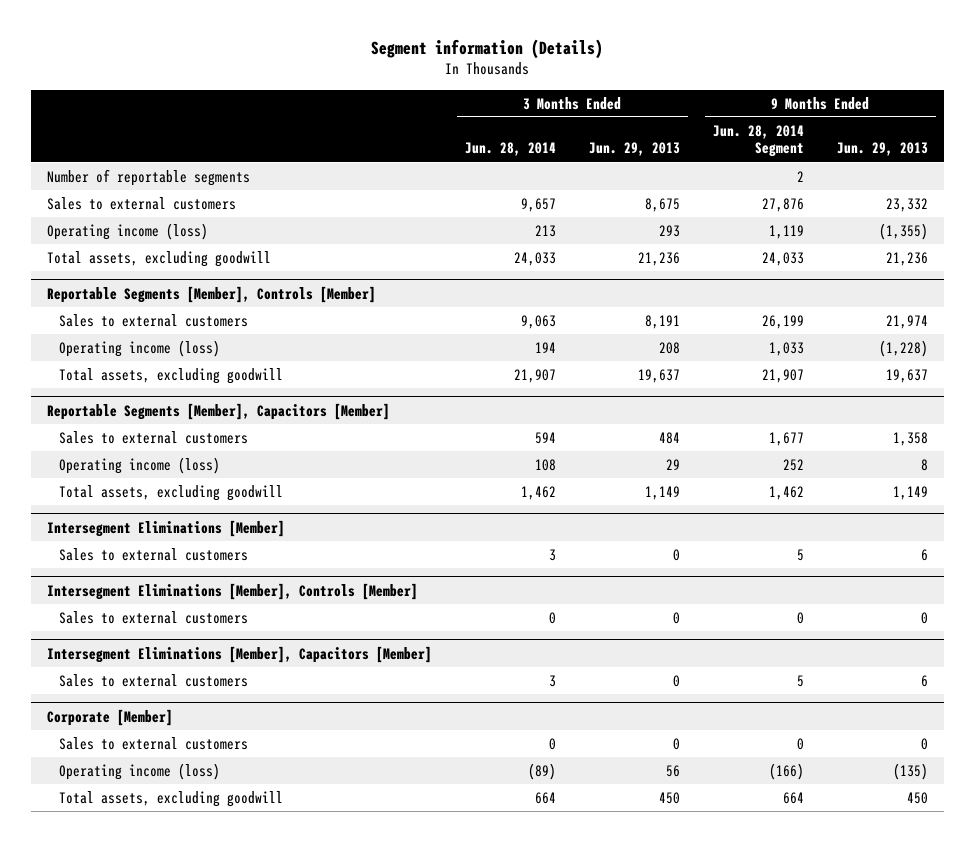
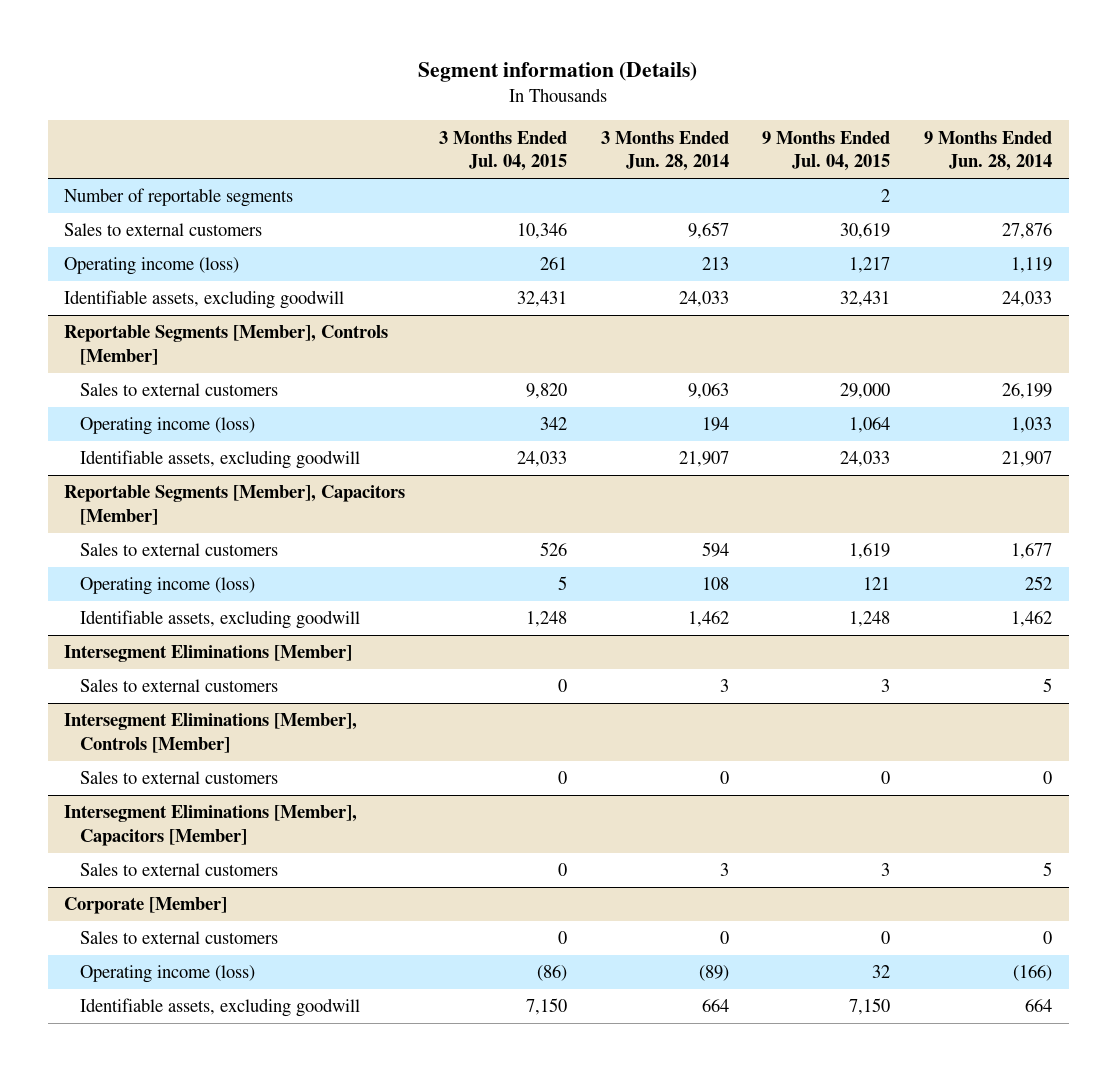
- | 3 Months Ended Jun. 28, 2014 | 3 Months Ended Jun. 29, 2013 | 9 Months Ended Jun. 28, 2014 Segment | 9 Months Ended Jun. 29, 2013
+ | 3 Months Ended Jul. 04, 2015 | 3 Months Ended Jun. 28, 2014 | 9 Months Ended Jul. 04, 2015 | 9 Months Ended Jun. 28, 2014
- Total assets, excluding goodwill | 24,033 | 21,236 | 24,033 | 21,236
+ Identifiable assets, excluding goodwill | 32,431 | 24,033 | 32,431 | 24,033
@ Reportable Segments [Member], Controls [Member]
- Total assets, excluding goodwill | 21,907 | 19,637 | 21,907 | 19,637
+ Identifiable assets, excluding goodwill | 24,033 | 21,907 | 24,033 | 21,907
@ Reportable Segments [Member], Capacitors [Member]
- Total assets, excluding goodwill | 1,462 | 1,149 | 1,462 | 1,149
+ Identifiable assets, excluding goodwill | 1,248 | 1,462 | 1,248 | 1,462
@ Corporate [Member]
- Total assets, excluding goodwill | 664 | 450 | 664 | 450
+ Identifiable assets, excluding goodwill | 7,150 | 664 | 7,150 | 664

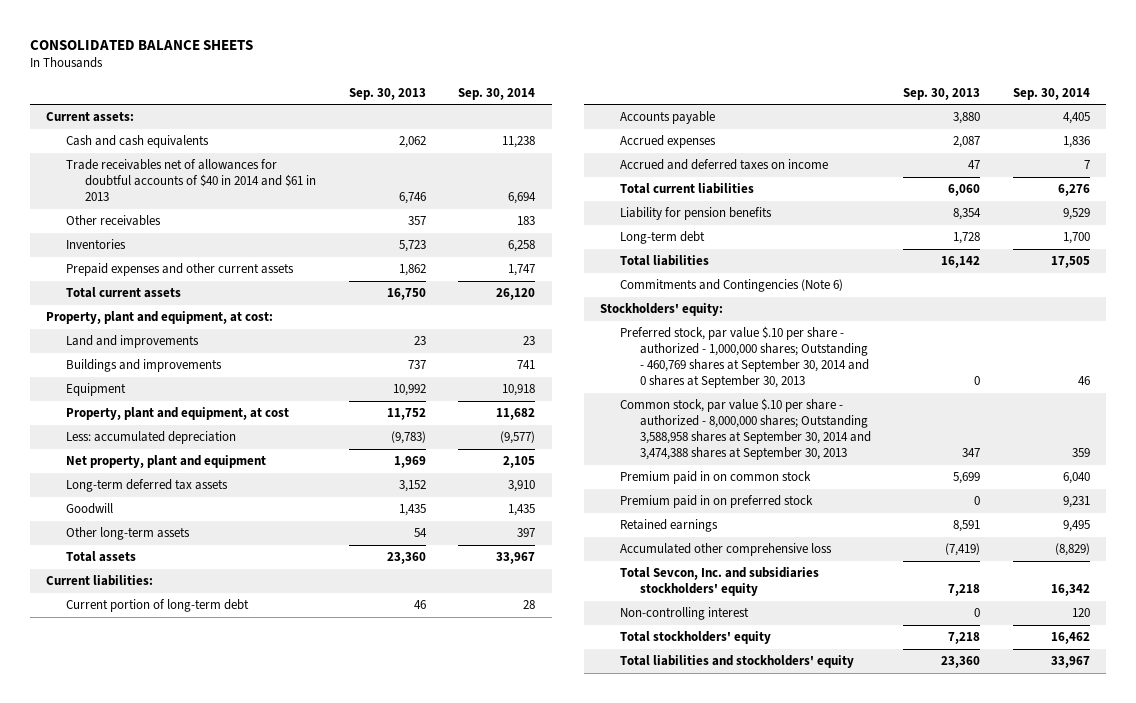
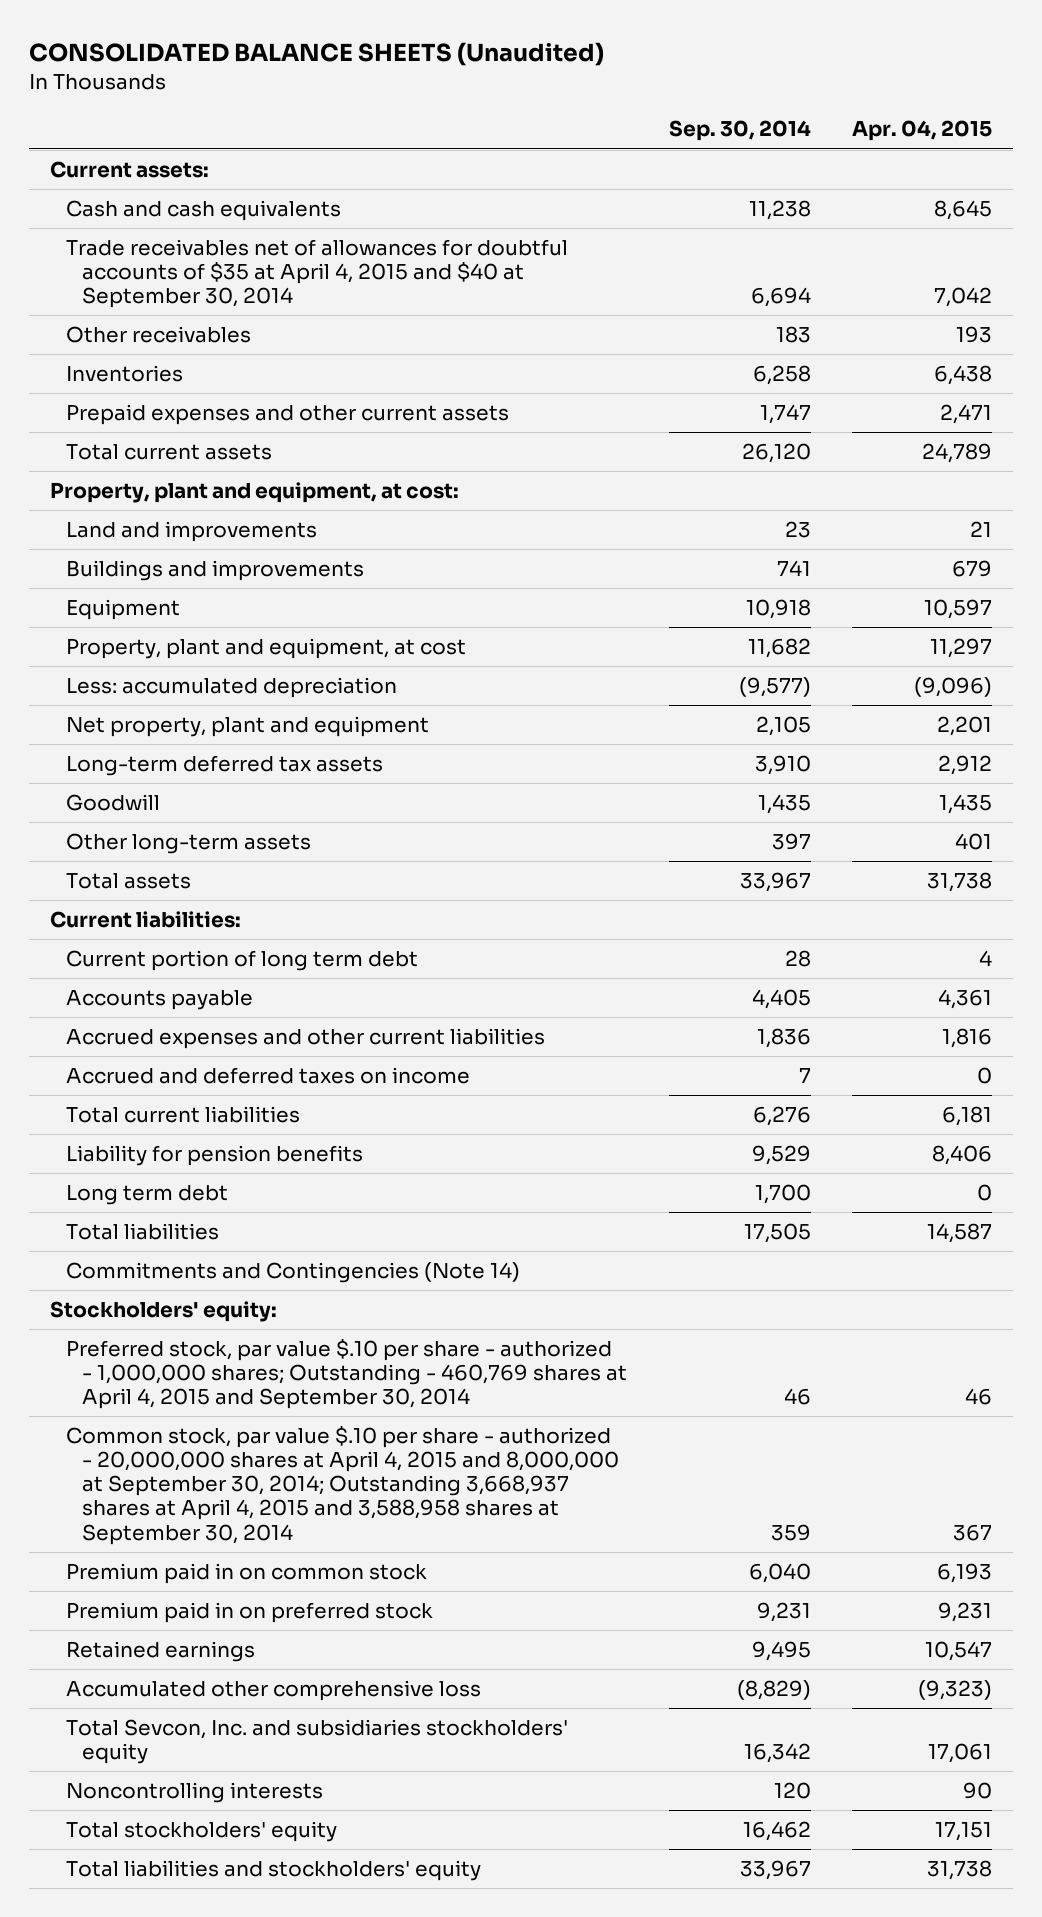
- CONSOLIDATED BALANCE SHEETS
+ CONSOLIDATED BALANCE SHEETS (Unaudited)
- | Sep. 30, 2013 | Sep. 30, 2014
+ | Sep. 30, 2014 | Apr. 04, 2015
- Trade receivables net of allowances for doubtful accounts of $40 in 2014 and $61 in 2013 | 6,746 | 6,694
+ Trade receivables net of allowances for doubtful accounts of $35 at April 4, 2015 and $40 at September 30, 2014 | 6,694 | 7,042
- Current portion of long-term debt | 46 | 28
+ Current portion of long term debt | 28 | 4
- Accrued expenses | 2,087 | 1,836
+ Accrued expenses and other current liabilities | 1,836 | 1,816
- Long-term debt | 1,728 | 1,700
+ Long term debt | 1,700 | 0
- Commitments and Contingencies (Note 6)
+ Commitments and Contingencies (Note 14)
- Preferred stock, par value $.10 per share - authorized - 1,000,000 shares; Outstanding - 460,769 shares at September 30, 2014 and 0 shares at September 30, 2013 | 0 | 46
- Common stock, par value $.10 per share - authorized - 8,000,000 shares; Outstanding 3,588,958 shares at September 30, 2014 and 3,474,388 shares at September 30, 2013 | 347 | 359
+ Preferred stock, par value $.10 per share - authorized - 1,000,000 shares; Outstanding - 460,769 shares at April 4, 2015 and September 30, 2014 | 46 | 46
+ Common stock, par value $.10 per share - authorized - 20,000,000 shares at April 4, 2015 and 8,000,000 at September 30, 2014; Outstanding 3,668,937 shares at April 4, 2015 and 3,588,958 shares at September 30, 2014 | 359 | 367
- Non-controlling interest | 0 | 120
+ Noncontrolling interests | 120 | 90

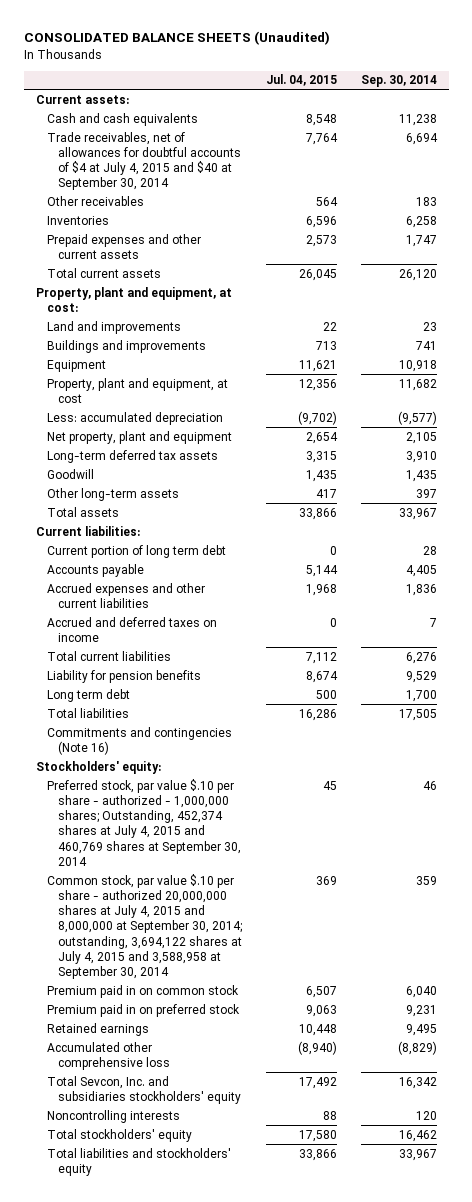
- | Sep. 30, 2014 | Apr. 04, 2015
+ | Jul. 04, 2015 | Sep. 30, 2014
- Trade receivables net of allowances for doubtful accounts of $35 at April 4, 2015 and $40 at September 30, 2014 | 6,694 | 7,042
+ Trade receivables, net of allowances for doubtful accounts of $4 at July 4, 2015 and $40 at September 30, 2014 | 7,764 | 6,694
- Commitments and Contingencies (Note 14)
+ Commitments and contingencies (Note 16)
- Preferred stock, par value $.10 per share - authorized - 1,000,000 shares; Outstanding - 460,769 shares at April 4, 2015 and September 30, 2014 | 46 | 46
- Common stock, par value $.10 per share - authorized - 20,000,000 shares at April 4, 2015 and 8,000,000 at September 30, 2014; Outstanding 3,668,937 shares at April 4, 2015 and 3,588,958 shares at September 30, 2014 | 359 | 367
+ Preferred stock, par value $.10 per share - authorized - 1,000,000 shares; Outstanding, 452,374 shares at July 4, 2015 and 460,769 shares at September 30, 2014 | 45 | 46
+ Common stock, par value $.10 per share - authorized 20,000,000 shares at July 4, 2015 and 8,000,000 at September 30, 2014; outstanding, 3,694,122 shares at July 4, 2015 and 3,588,958 at September 30, 2014 | 369 | 359

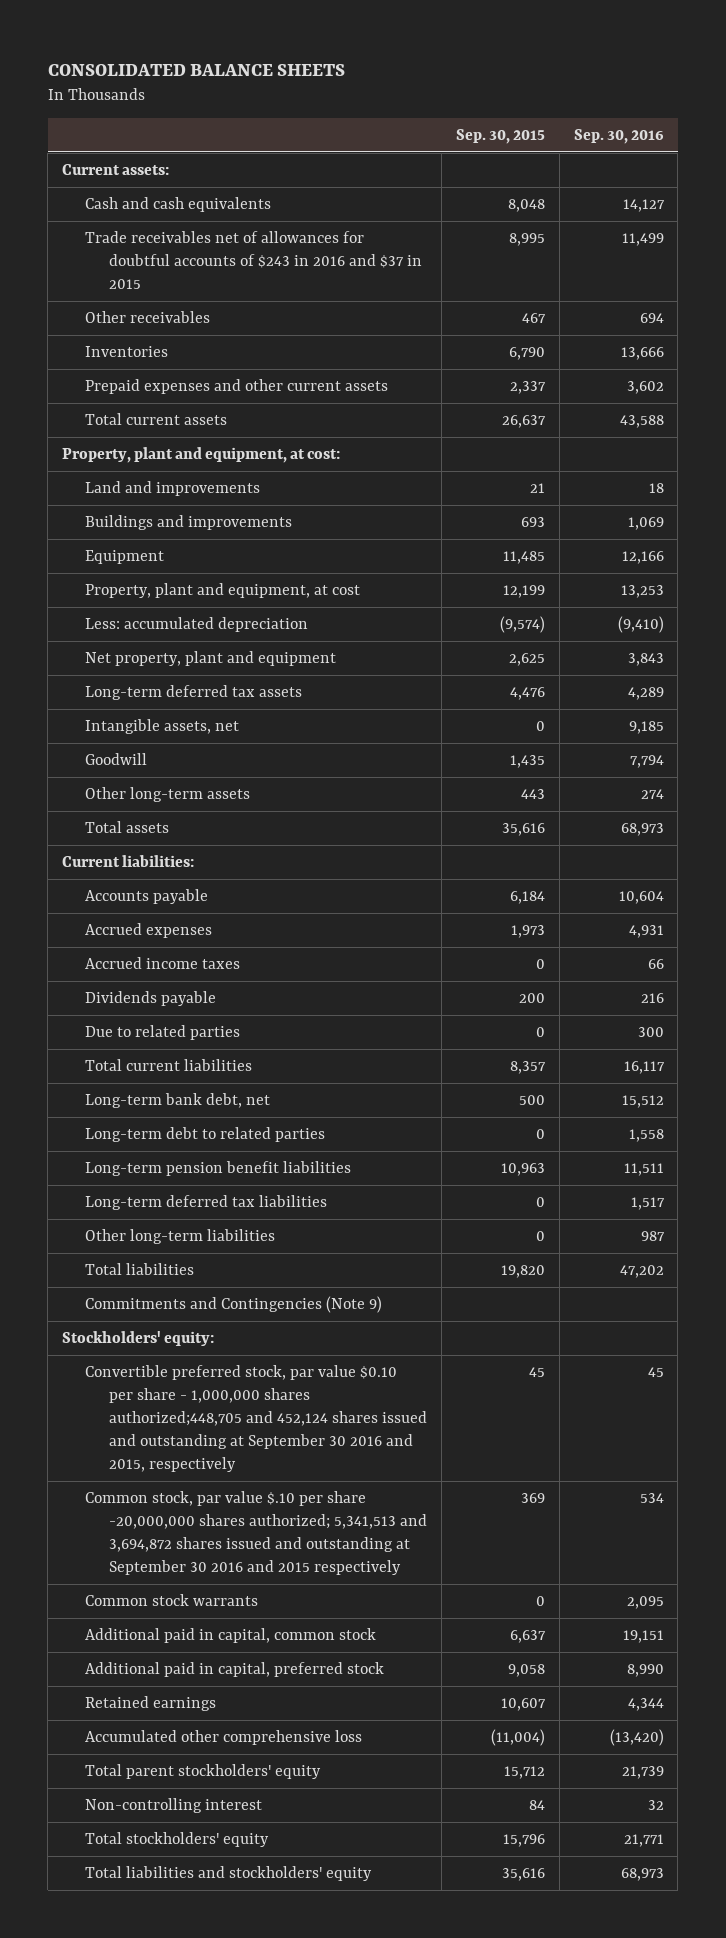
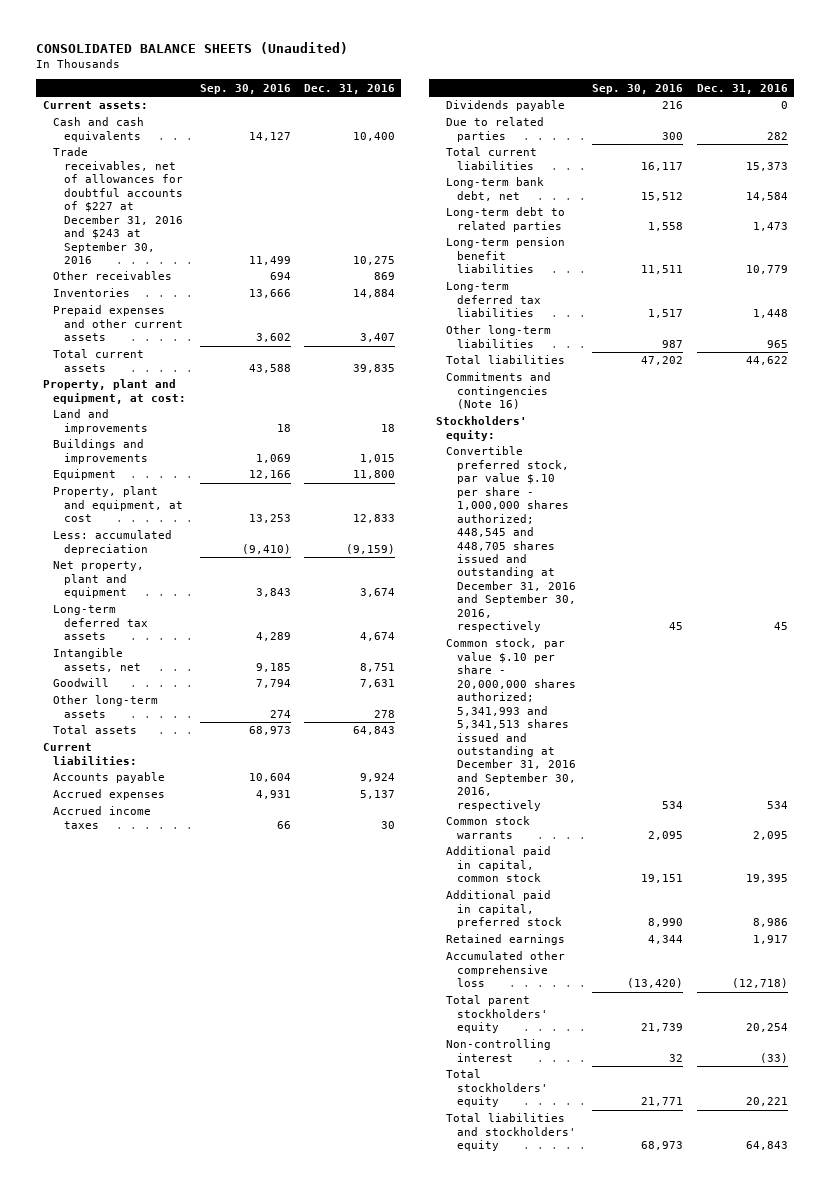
- CONSOLIDATED BALANCE SHEETS
+ CONSOLIDATED BALANCE SHEETS (Unaudited)
- | Sep. 30, 2015 | Sep. 30, 2016
+ | Sep. 30, 2016 | Dec. 31, 2016
- Trade receivables net of allowances for doubtful accounts of $243 in 2016 and $37 in 2015 | 8,995 | 11,499
+ Trade receivables, net of allowances for doubtful accounts of $227 at December 31, 2016 and $243 at September 30, 2016 | 11,499 | 10,275
- Commitments and Contingencies (Note 9)
+ Commitments and contingencies (Note 16)
- Convertible preferred stock, par value $0.10 per share - 1,000,000 shares authorized;448,705 and 452,124 shares issued and outstanding at September 30 2016 and 2015, respectively | 45 | 45
- Common stock, par value $.10 per share -20,000,000 shares authorized; 5,341,513 and 3,694,872 shares issued and outstanding at September 30 2016 and 2015 respectively | 369 | 534
+ Convertible preferred stock, par value $.10 per share - 1,000,000 shares authorized; 448,545 and 448,705 shares issued and outstanding at December 31, 2016 and September 30, 2016, respectively | 45 | 45
+ Common stock, par value $.10 per share - 20,000,000 shares authorized; 5,341,993 and 5,341,513 shares issued and outstanding at December 31, 2016 and September 30, 2016, respectively | 534 | 534

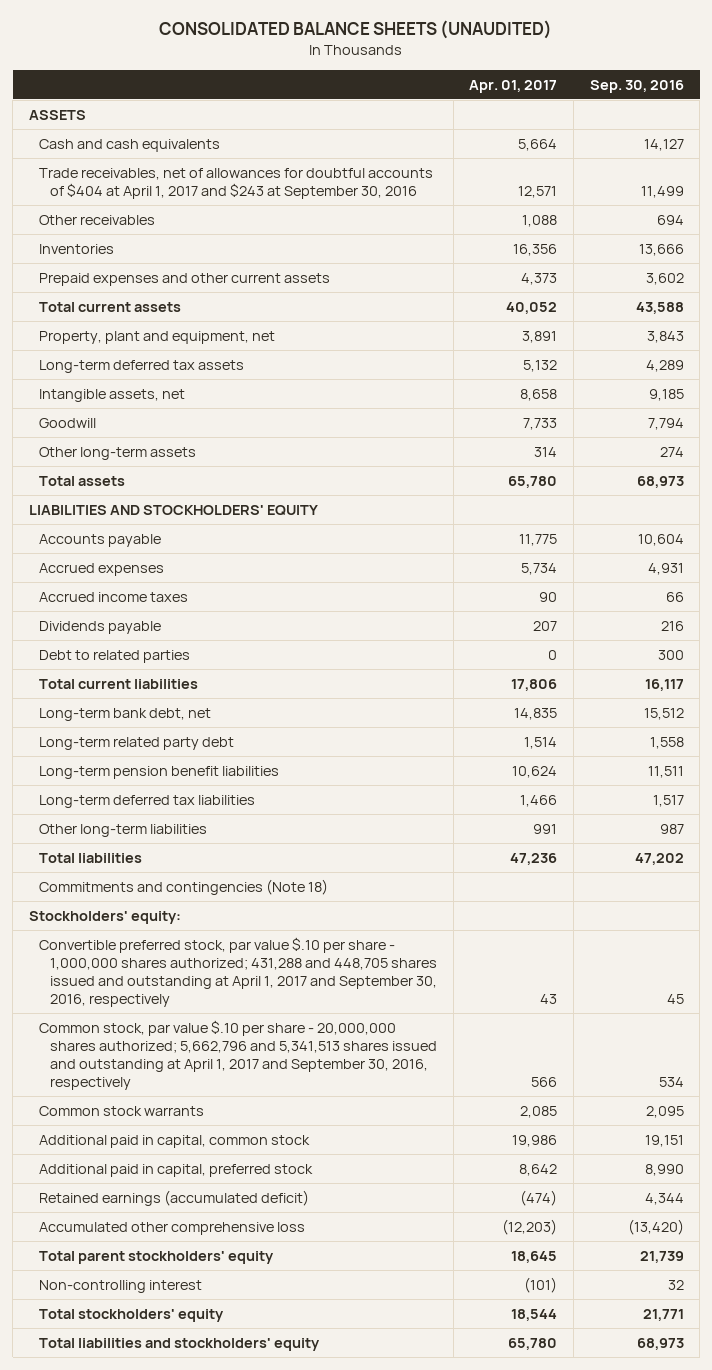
- CONSOLIDATED BALANCE SHEETS (Unaudited)
+ CONSOLIDATED BALANCE SHEETS (UNAUDITED)
- | Sep. 30, 2016 | Dec. 31, 2016
+ | Apr. 01, 2017 | Sep. 30, 2016
- Current assets:
+ ASSETS
- Trade receivables, net of allowances for doubtful accounts of $227 at December 31, 2016 and $243 at September 30, 2016 | 11,499 | 10,275
+ Trade receivables, net of allowances for doubtful accounts of $404 at April 1, 2017 and $243 at September 30, 2016 | 12,571 | 11,499
- Property, plant and equipment, at cost:
- Land and improvements | 18 | 18
- Buildings and improvements | 1,069 | 1,015
- Equipment | 12,166 | 11,800
- Property, plant and equipment, at cost | 13,253 | 12,833
- Less: accumulated depreciation | (9,410) | (9,159)
- Net property, plant and equipment | 3,843 | 3,674
+ Property, plant and equipment, net | 3,891 | 3,843
- Current liabilities:
+ LIABILITIES AND STOCKHOLDERS' EQUITY
- Due to related parties | 300 | 282
+ Debt to related parties | 0 | 300
- Long-term debt to related parties | 1,558 | 1,473
+ Long-term related party debt | 1,514 | 1,558
- Commitments and contingencies (Note 16)
+ Commitments and contingencies (Note 18)
- Convertible preferred stock, par value $.10 per share - 1,000,000 shares authorized; 448,545 and 448,705 shares issued and outstanding at December 31, 2016 and September 30, 2016, respectively | 45 | 45
- Common stock, par value $.10 per share - 20,000,000 shares authorized; 5,341,993 and 5,341,513 shares issued and outstanding at December 31, 2016 and September 30, 2016, respectively | 534 | 534
+ Convertible preferred stock, par value $.10 per share - 1,000,000 shares authorized; 431,288 and 448,705 shares issued and outstanding at April 1, 2017 and September 30, 2016, respectively | 43 | 45
+ Common stock, par value $.10 per share - 20,000,000 shares authorized; 5,662,796 and 5,341,513 shares issued and outstanding at April 1, 2017 and September 30, 2016, respectively | 566 | 534
- Retained earnings | 4,344 | 1,917
+ Retained earnings (accumulated deficit) | (474) | 4,344

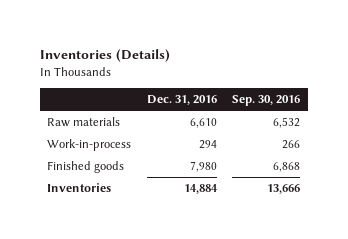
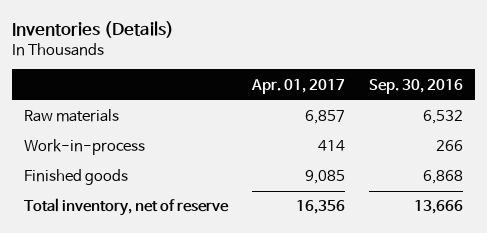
- | Dec. 31, 2016 | Sep. 30, 2016
+ | Apr. 01, 2017 | Sep. 30, 2016
- Inventories | 14,884 | 13,666
+ Total inventory, net of reserve | 16,356 | 13,666

